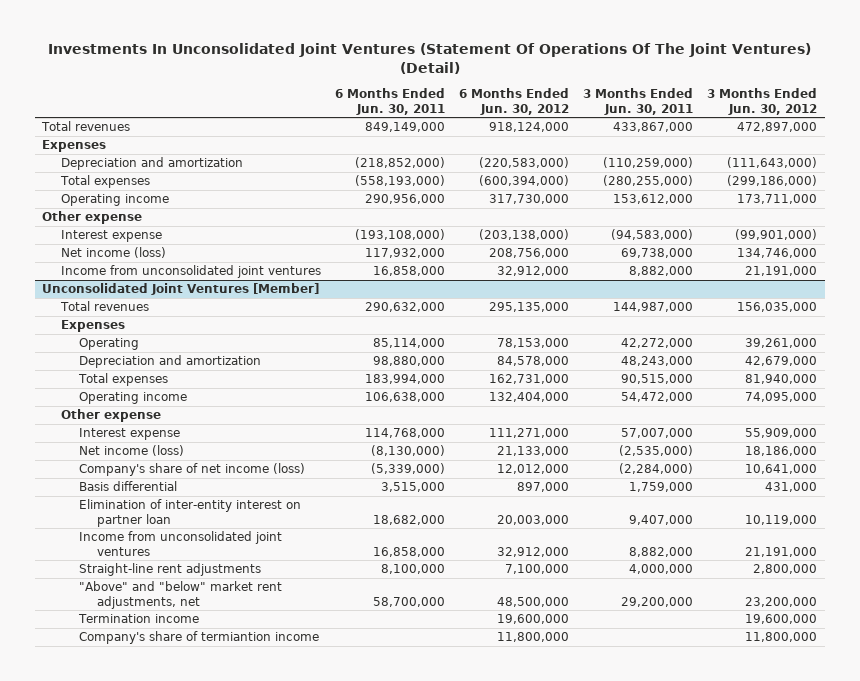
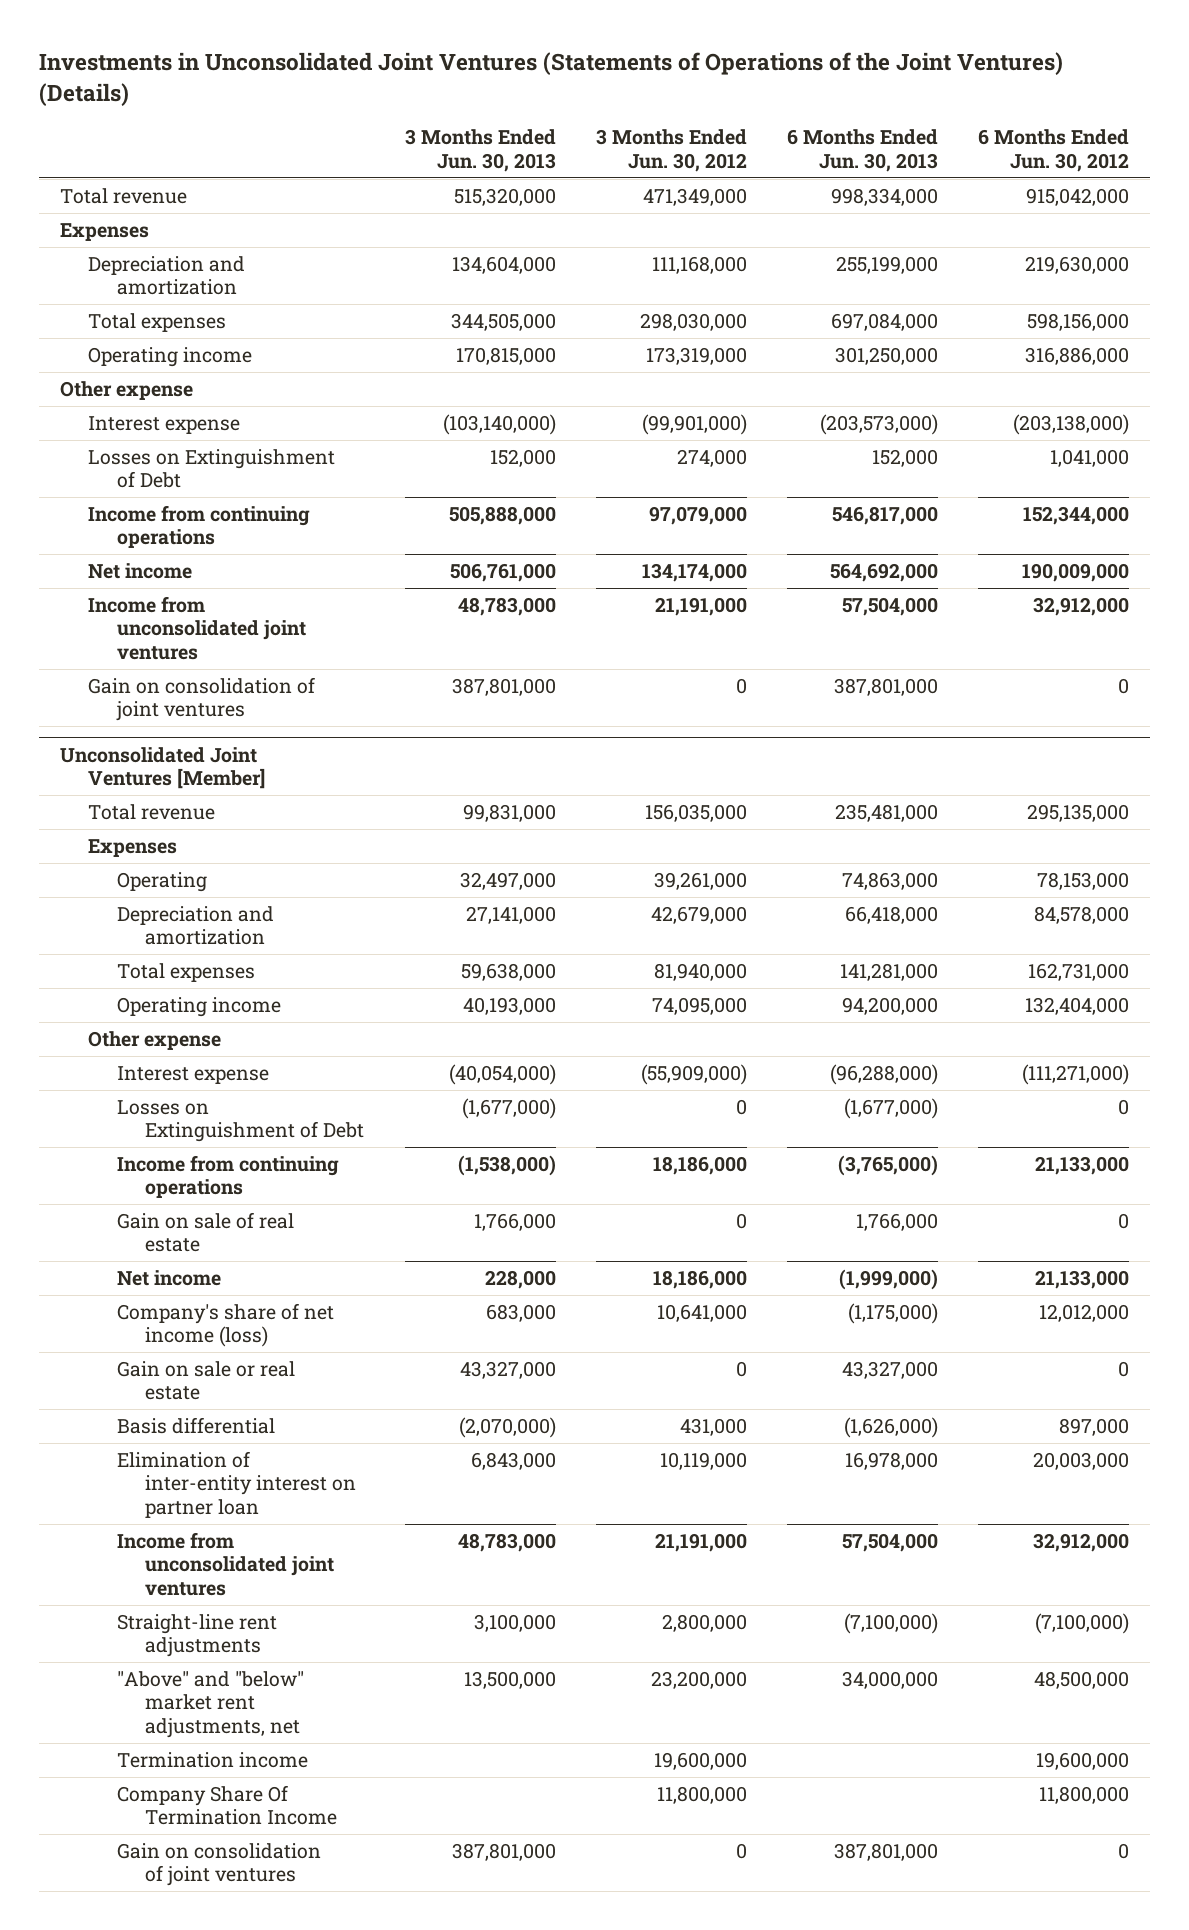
- Investments In Unconsolidated Joint Ventures (Statement Of Operations Of The Joint Ventures) (Detail)
+ Investments in Unconsolidated Joint Ventures (Statements of Operations of the Joint Ventures) (Details)
- | 6 Months Ended Jun. 30, 2011 | 6 Months Ended Jun. 30, 2012 | 3 Months Ended Jun. 30, 2011 | 3 Months Ended Jun. 30, 2012
+ | 3 Months Ended Jun. 30, 2013 | 3 Months Ended Jun. 30, 2012 | 6 Months Ended Jun. 30, 2013 | 6 Months Ended Jun. 30, 2012
- Total revenues | 849,149,000 | 918,124,000 | 433,867,000 | 472,897,000
+ Total revenue | 515,320,000 | 471,349,000 | 998,334,000 | 915,042,000
- Depreciation and amortization | (218,852,000) | (220,583,000) | (110,259,000) | (111,643,000)
- Total expenses | (558,193,000) | (600,394,000) | (280,255,000) | (299,186,000)
- Operating income | 290,956,000 | 317,730,000 | 153,612,000 | 173,711,000
+ Depreciation and amortization | 134,604,000 | 111,168,000 | 255,199,000 | 219,630,000
+ Total expenses | 344,505,000 | 298,030,000 | 697,084,000 | 598,156,000
+ Operating income | 170,815,000 | 173,319,000 | 301,250,000 | 316,886,000
- Net income (loss) | 117,932,000 | 208,756,000 | 69,738,000 | 134,746,000
+ Losses on Extinguishment of Debt | 152,000 | 274,000 | 152,000 | 1,041,000
+ Income from continuing operations | 505,888,000 | 97,079,000 | 546,817,000 | 152,344,000
+ Net income | 506,761,000 | 134,174,000 | 564,692,000 | 190,009,000
+ Gain on consolidation of joint ventures | 387,801,000 | 0 | 387,801,000 | 0
@ Unconsolidated Joint Ventures [Member]
- Total revenues | 290,632,000 | 295,135,000 | 144,987,000 | 156,035,000
+ Total revenue | 99,831,000 | 156,035,000 | 235,481,000 | 295,135,000
- Interest expense | 114,768,000 | 111,271,000 | 57,007,000 | 55,909,000
- Net income (loss) | (8,130,000) | 21,133,000 | (2,535,000) | 18,186,000
+ Interest expense | (40,054,000) | (55,909,000) | (96,288,000) | (111,271,000)
+ Losses on Extinguishment of Debt | (1,677,000) | 0 | (1,677,000) | 0
+ Income from continuing operations | (1,538,000) | 18,186,000 | (3,765,000) | 21,133,000
+ Gain on sale of real estate | 1,766,000 | 0 | 1,766,000 | 0
+ Net income | 228,000 | 18,186,000 | (1,999,000) | 21,133,000
+ Gain on sale or real estate | 43,327,000 | 0 | 43,327,000 | 0
- Straight-line rent adjustments | 8,100,000 | 7,100,000 | 4,000,000 | 2,800,000
+ Straight-line rent adjustments | 3,100,000 | 2,800,000 | (7,100,000) | (7,100,000)
- Company's share of termiantion income | | 11,800,000 | | 11,800,000
+ Company Share Of Termination Income | | 11,800,000 | | 11,800,000
+ Gain on consolidation of joint ventures | 387,801,000 | 0 | 387,801,000 | 0

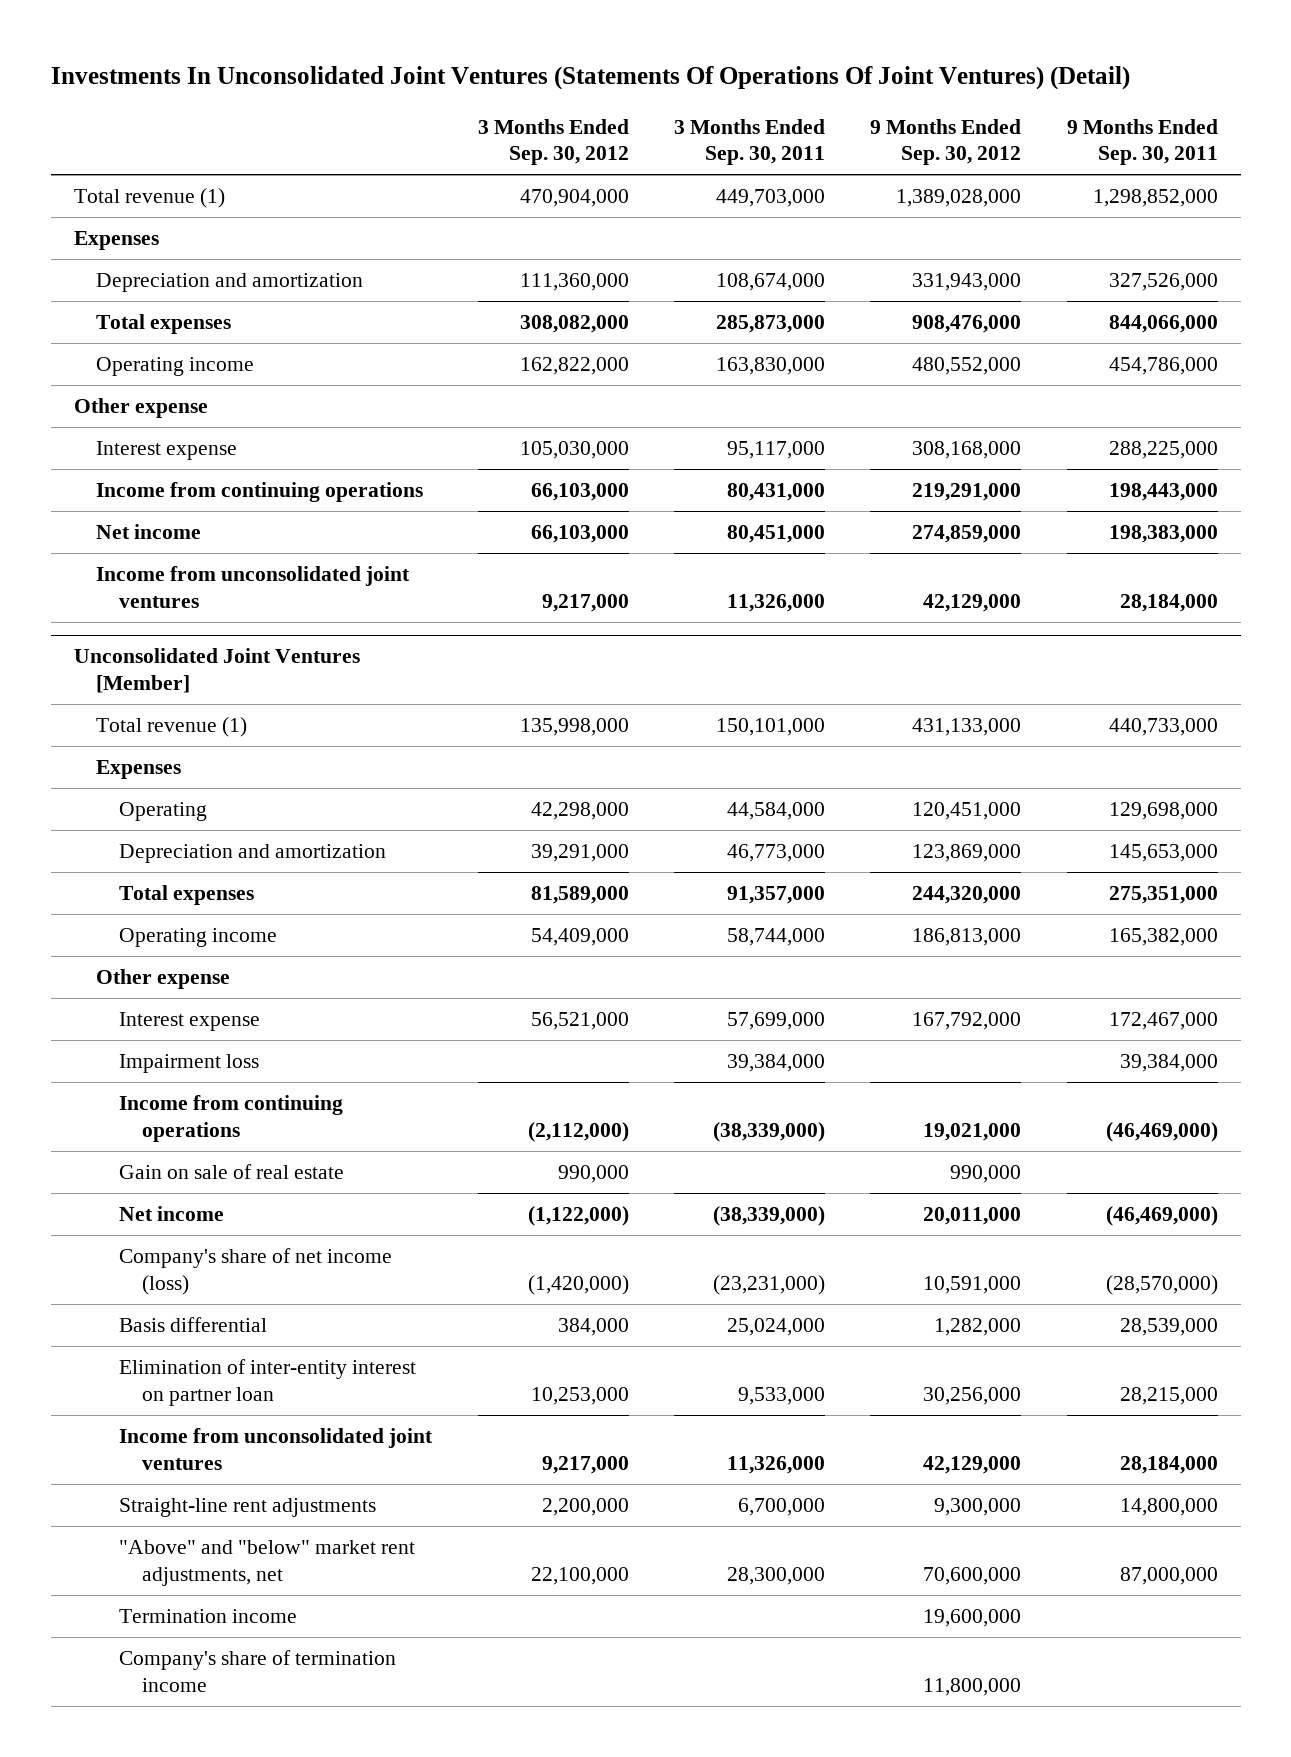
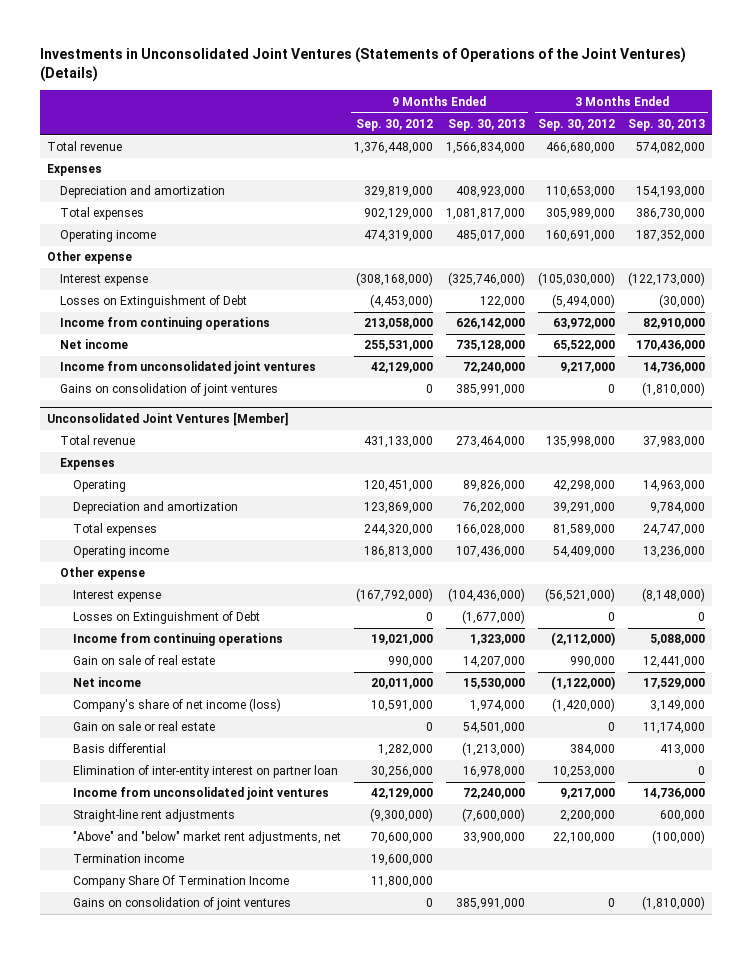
- Investments In Unconsolidated Joint Ventures (Statements Of Operations Of Joint Ventures) (Detail)
+ Investments in Unconsolidated Joint Ventures (Statements of Operations of the Joint Ventures) (Details)
- | 3 Months Ended Sep. 30, 2012 | 3 Months Ended Sep. 30, 2011 | 9 Months Ended Sep. 30, 2012 | 9 Months Ended Sep. 30, 2011
+ | 9 Months Ended Sep. 30, 2012 | 9 Months Ended Sep. 30, 2013 | 3 Months Ended Sep. 30, 2012 | 3 Months Ended Sep. 30, 2013
- Total revenue (1) | 470,904,000 | 449,703,000 | 1,389,028,000 | 1,298,852,000
+ Total revenue | 1,376,448,000 | 1,566,834,000 | 466,680,000 | 574,082,000
- Depreciation and amortization | 111,360,000 | 108,674,000 | 331,943,000 | 327,526,000
- Total expenses | 308,082,000 | 285,873,000 | 908,476,000 | 844,066,000
- Operating income | 162,822,000 | 163,830,000 | 480,552,000 | 454,786,000
+ Depreciation and amortization | 329,819,000 | 408,923,000 | 110,653,000 | 154,193,000
+ Total expenses | 902,129,000 | 1,081,817,000 | 305,989,000 | 386,730,000
+ Operating income | 474,319,000 | 485,017,000 | 160,691,000 | 187,352,000
- Interest expense | 105,030,000 | 95,117,000 | 308,168,000 | 288,225,000
- Income from continuing operations | 66,103,000 | 80,431,000 | 219,291,000 | 198,443,000
- Net income | 66,103,000 | 80,451,000 | 274,859,000 | 198,383,000
+ Interest expense | (308,168,000) | (325,746,000) | (105,030,000) | (122,173,000)
+ Losses on Extinguishment of Debt | (4,453,000) | 122,000 | (5,494,000) | (30,000)
+ Income from continuing operations | 213,058,000 | 626,142,000 | 63,972,000 | 82,910,000
+ Net income | 255,531,000 | 735,128,000 | 65,522,000 | 170,436,000
+ Gains on consolidation of joint ventures | 0 | 385,991,000 | 0 | (1,810,000)
@ Unconsolidated Joint Ventures [Member]
- Total revenue (1) | 135,998,000 | 150,101,000 | 431,133,000 | 440,733,000
+ Total revenue | 431,133,000 | 273,464,000 | 135,998,000 | 37,983,000
- Interest expense | 56,521,000 | 57,699,000 | 167,792,000 | 172,467,000
- Impairment loss | | 39,384,000 | | 39,384,000
+ Interest expense | (167,792,000) | (104,436,000) | (56,521,000) | (8,148,000)
+ Losses on Extinguishment of Debt | 0 | (1,677,000) | 0 | 0
+ Gain on sale or real estate | 0 | 54,501,000 | 0 | 11,174,000
- Straight-line rent adjustments | 2,200,000 | 6,700,000 | 9,300,000 | 14,800,000
+ Straight-line rent adjustments | (9,300,000) | (7,600,000) | 2,200,000 | 600,000
- Company's share of termination income | | | 11,800,000 |
+ Company Share Of Termination Income | 11,800,000 | | |
+ Gains on consolidation of joint ventures | 0 | 385,991,000 | 0 | (1,810,000)

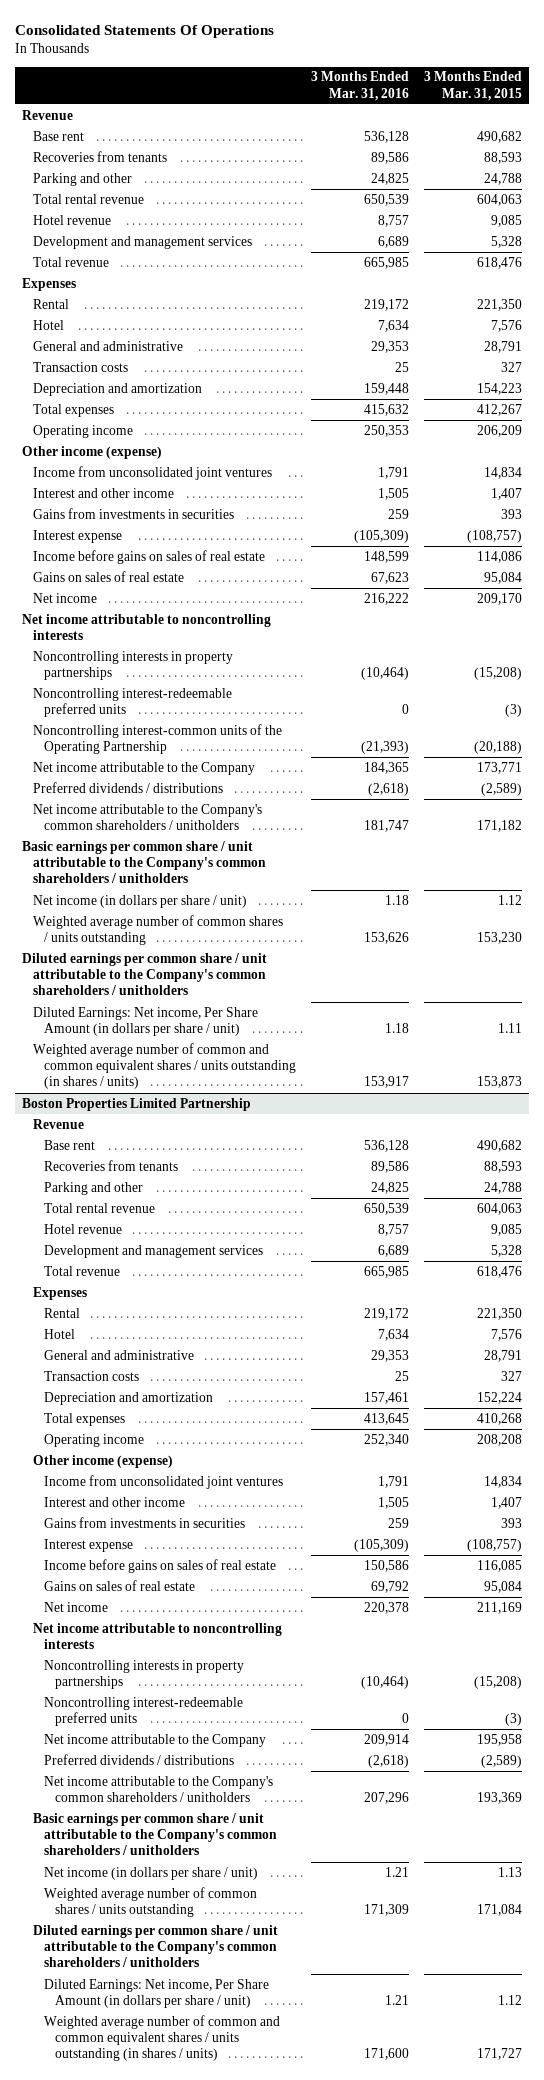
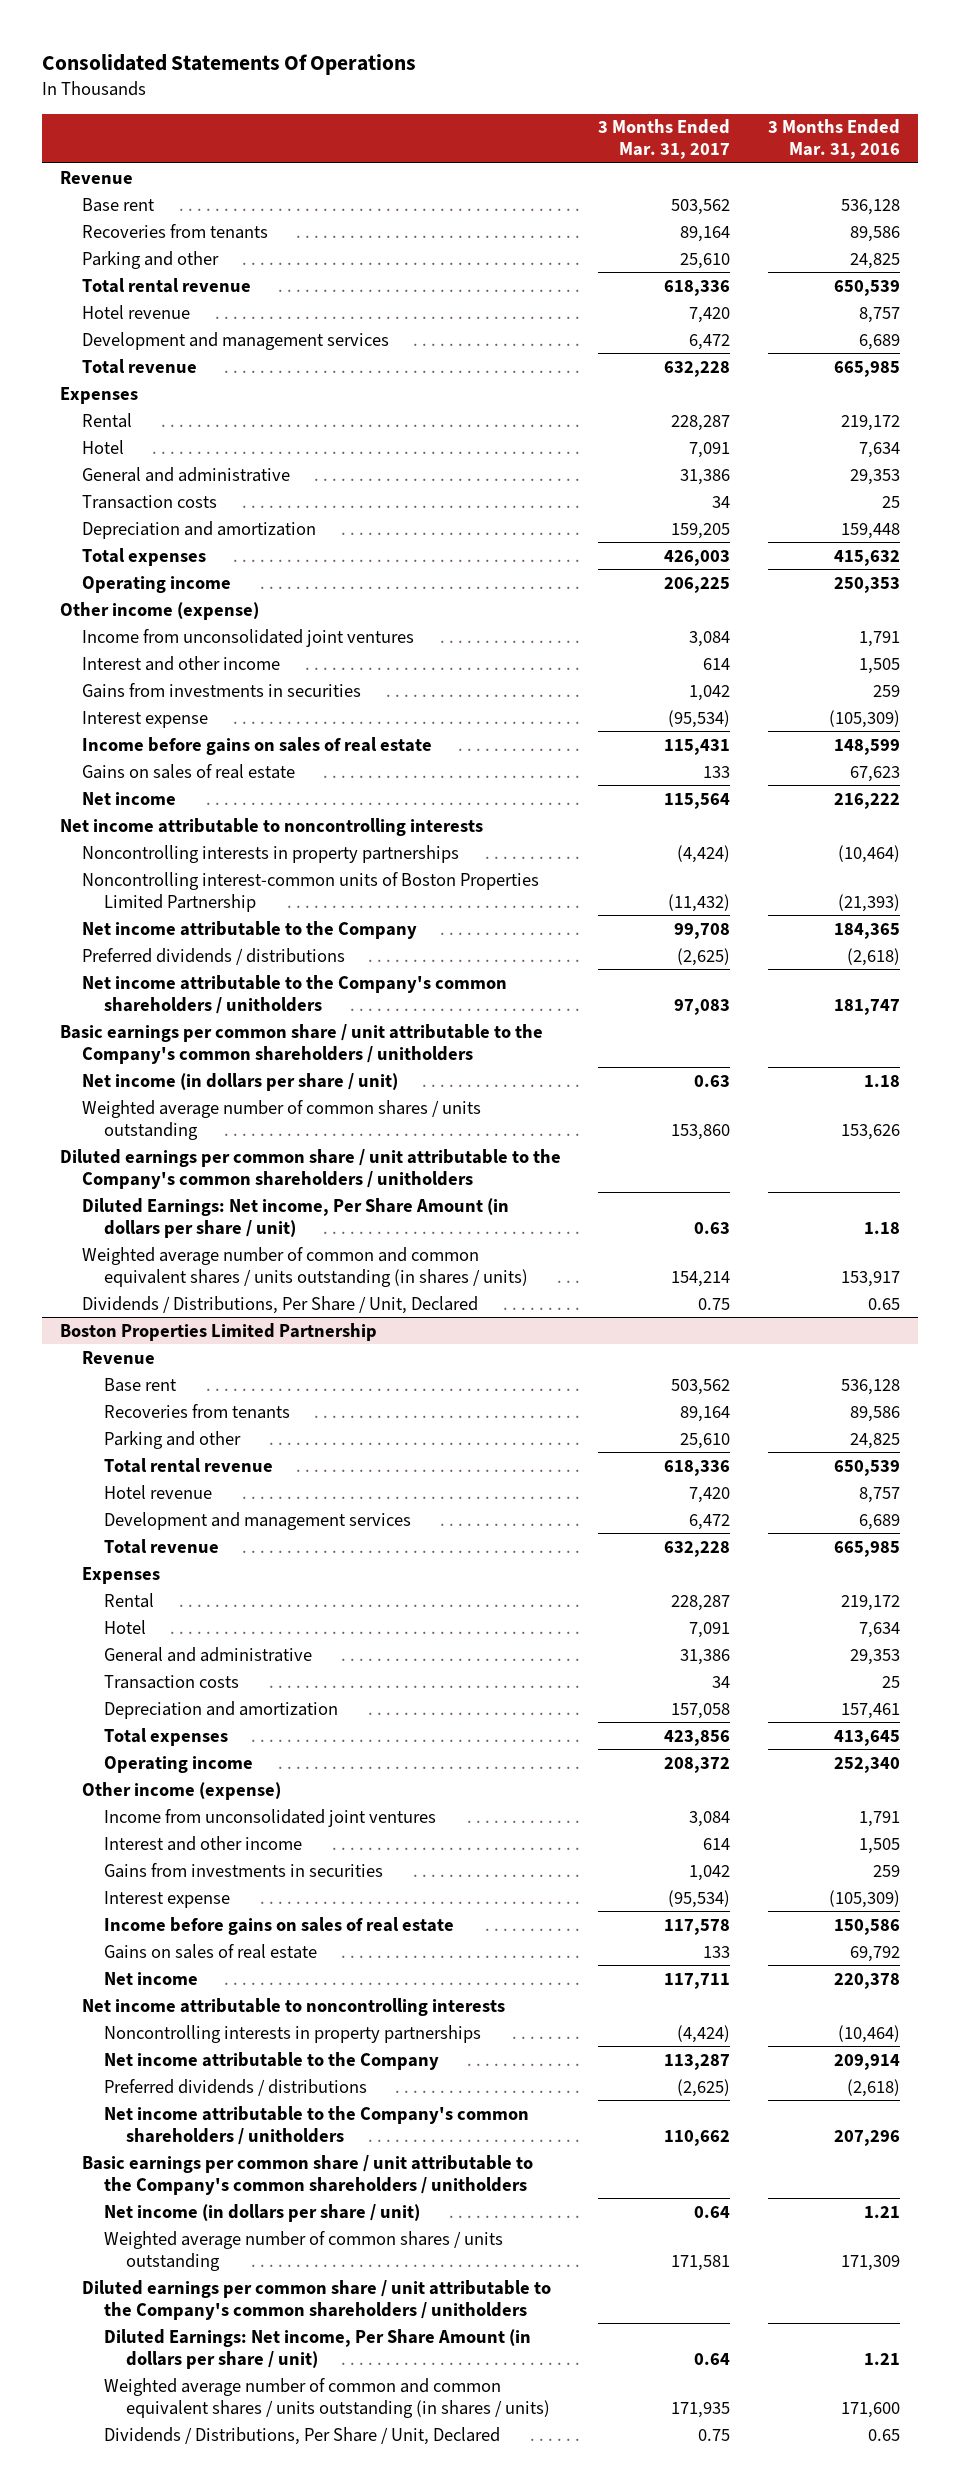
- | 3 Months Ended Mar. 31, 2016 | 3 Months Ended Mar. 31, 2015
+ | 3 Months Ended Mar. 31, 2017 | 3 Months Ended Mar. 31, 2016
- Noncontrolling interest-redeemable preferred units | 0 | (3)
- Noncontrolling interest-common units of the Operating Partnership | (21,393) | (20,188)
+ Noncontrolling interest-common units of Boston Properties Limited Partnership | (11,432) | (21,393)
+ Dividends / Distributions, Per Share / Unit, Declared | 0.75 | 0.65
@ Boston Properties Limited Partnership
- Noncontrolling interest-redeemable preferred units | 0 | (3)
+ Dividends / Distributions, Per Share / Unit, Declared | 0.75 | 0.65

